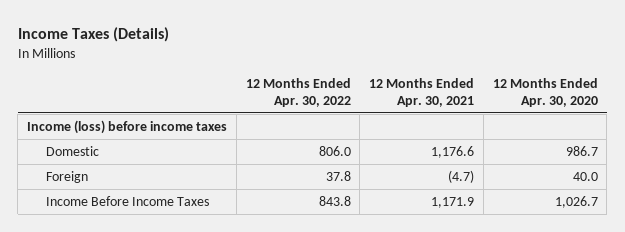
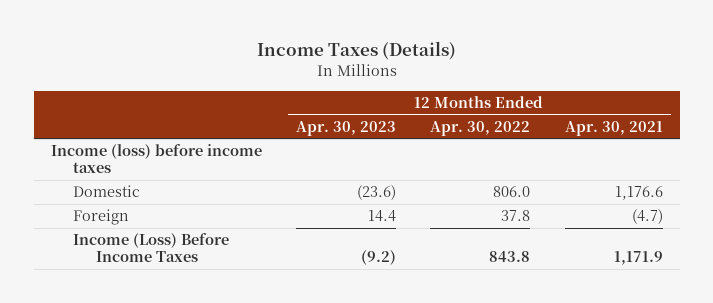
- | 12 Months Ended Apr. 30, 2022 | 12 Months Ended Apr. 30, 2021 | 12 Months Ended Apr. 30, 2020
+ | 12 Months Ended Apr. 30, 2023 | 12 Months Ended Apr. 30, 2022 | 12 Months Ended Apr. 30, 2021
- Income Before Income Taxes | 843.8 | 1,171.9 | 1,026.7
+ Income (Loss) Before Income Taxes | (9.2) | 843.8 | 1,171.9

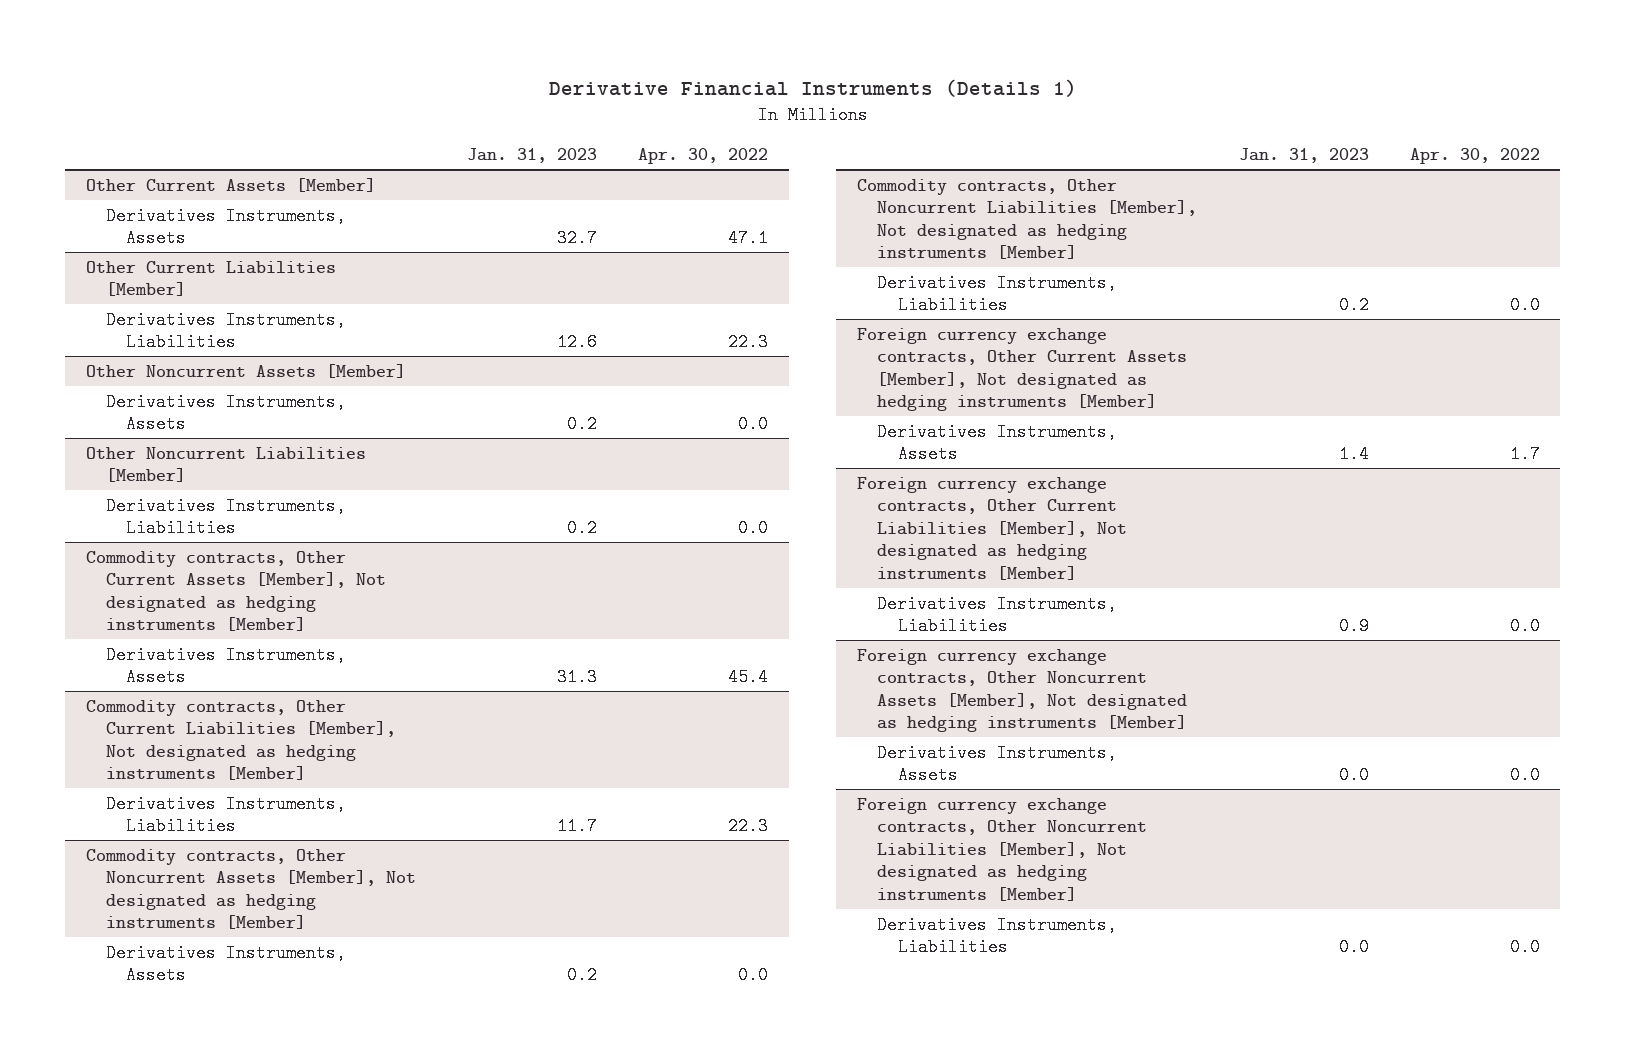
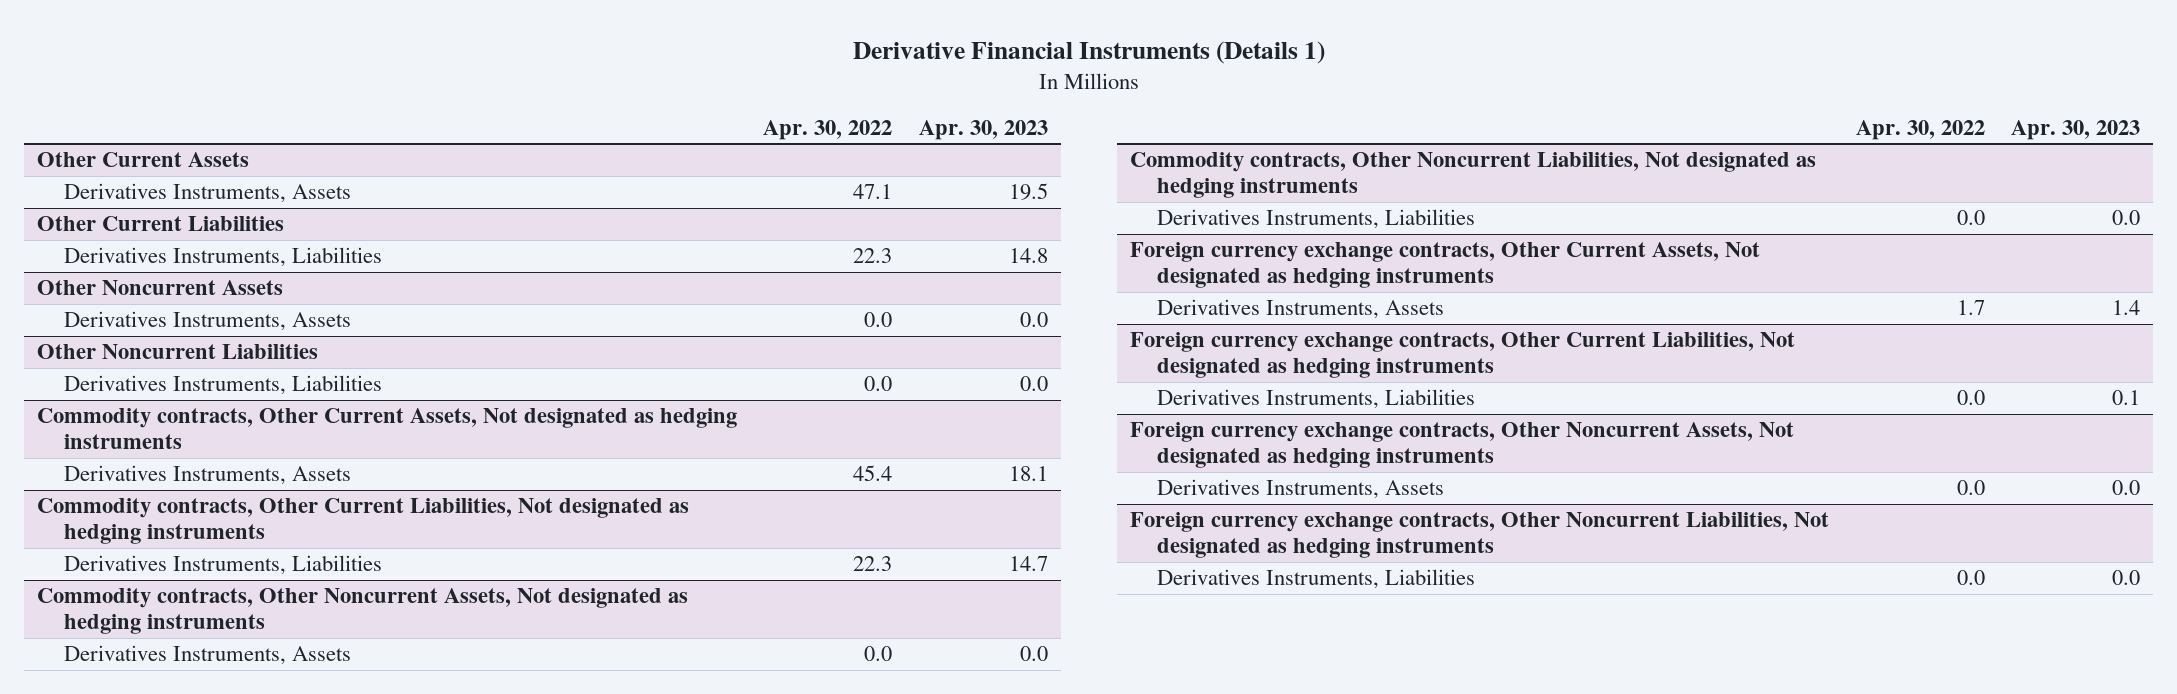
- | Jan. 31, 2023 | Apr. 30, 2022
+ | Apr. 30, 2022 | Apr. 30, 2023
- Other Current Assets [Member]
+ Other Current Assets
- Other Current Liabilities [Member]
+ Other Current Liabilities
- Other Noncurrent Assets [Member]
+ Other Noncurrent Assets
- Other Noncurrent Liabilities [Member]
+ Other Noncurrent Liabilities
- Commodity contracts, Other Current Assets [Member], Not designated as hedging instruments [Member]
+ Commodity contracts, Other Current Assets, Not designated as hedging instruments
- Commodity contracts, Other Current Liabilities [Member], Not designated as hedging instruments [Member]
+ Commodity contracts, Other Current Liabilities, Not designated as hedging instruments
- Commodity contracts, Other Noncurrent Assets [Member], Not designated as hedging instruments [Member]
+ Commodity contracts, Other Noncurrent Assets, Not designated as hedging instruments
- Commodity contracts, Other Noncurrent Liabilities [Member], Not designated as hedging instruments [Member]
+ Commodity contracts, Other Noncurrent Liabilities, Not designated as hedging instruments
- Foreign currency exchange contracts, Other Current Assets [Member], Not designated as hedging instruments [Member]
+ Foreign currency exchange contracts, Other Current Assets, Not designated as hedging instruments
- Foreign currency exchange contracts, Other Current Liabilities [Member], Not designated as hedging instruments [Member]
+ Foreign currency exchange contracts, Other Current Liabilities, Not designated as hedging instruments
- Foreign currency exchange contracts, Other Noncurrent Assets [Member], Not designated as hedging instruments [Member]
+ Foreign currency exchange contracts, Other Noncurrent Assets, Not designated as hedging instruments
- Foreign currency exchange contracts, Other Noncurrent Liabilities [Member], Not designated as hedging instruments [Member]
+ Foreign currency exchange contracts, Other Noncurrent Liabilities, Not designated as hedging instruments

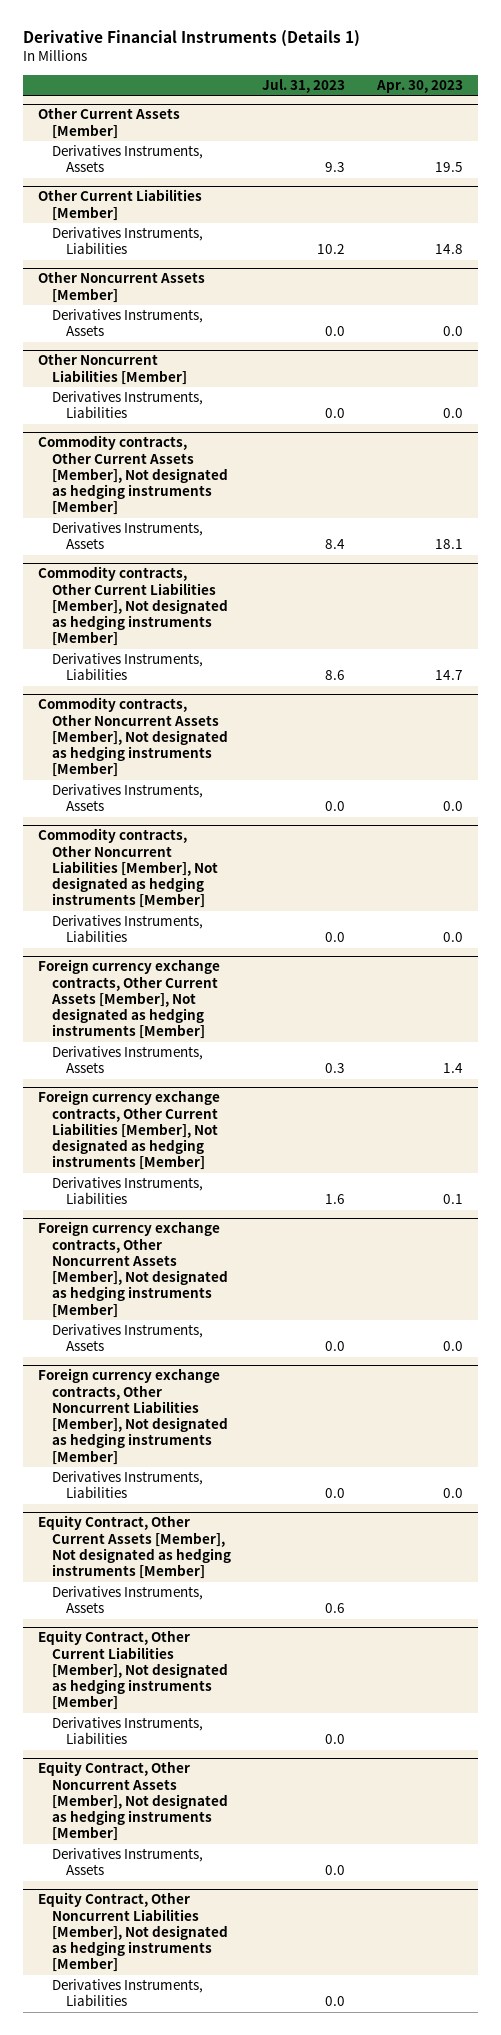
- | Apr. 30, 2022 | Apr. 30, 2023
+ | Jul. 31, 2023 | Apr. 30, 2023
- Other Current Assets
+ Other Current Assets [Member]
- Other Current Liabilities
+ Other Current Liabilities [Member]
- Other Noncurrent Assets
+ Other Noncurrent Assets [Member]
- Other Noncurrent Liabilities
+ Other Noncurrent Liabilities [Member]
- Commodity contracts, Other Current Assets, Not designated as hedging instruments
+ Commodity contracts, Other Current Assets [Member], Not designated as hedging instruments [Member]
- Commodity contracts, Other Current Liabilities, Not designated as hedging instruments
+ Commodity contracts, Other Current Liabilities [Member], Not designated as hedging instruments [Member]
- Commodity contracts, Other Noncurrent Assets, Not designated as hedging instruments
+ Commodity contracts, Other Noncurrent Assets [Member], Not designated as hedging instruments [Member]
- Commodity contracts, Other Noncurrent Liabilities, Not designated as hedging instruments
+ Commodity contracts, Other Noncurrent Liabilities [Member], Not designated as hedging instruments [Member]
- Foreign currency exchange contracts, Other Current Assets, Not designated as hedging instruments
+ Foreign currency exchange contracts, Other Current Assets [Member], Not designated as hedging instruments [Member]
- Foreign currency exchange contracts, Other Current Liabilities, Not designated as hedging instruments
+ Foreign currency exchange contracts, Other Current Liabilities [Member], Not designated as hedging instruments [Member]
- Foreign currency exchange contracts, Other Noncurrent Assets, Not designated as hedging instruments
+ Foreign currency exchange contracts, Other Noncurrent Assets [Member], Not designated as hedging instruments [Member]
- Foreign currency exchange contracts, Other Noncurrent Liabilities, Not designated as hedging instruments
+ Foreign currency exchange contracts, Other Noncurrent Liabilities [Member], Not designated as hedging instruments [Member]
+ Equity Contract, Other Current Assets [Member], Not designated as hedging instruments [Member]
+ Derivatives Instruments, Assets | 0.6 |
+ Equity Contract, Other Current Liabilities [Member], Not designated as hedging instruments [Member]
+ Derivatives Instruments, Liabilities | 0.0 |
+ Equity Contract, Other Noncurrent Assets [Member], Not designated as hedging instruments [Member]
+ Derivatives Instruments, Assets | 0.0 |
+ Equity Contract, Other Noncurrent Liabilities [Member], Not designated as hedging instruments [Member]
+ Derivatives Instruments, Liabilities | 0.0 |

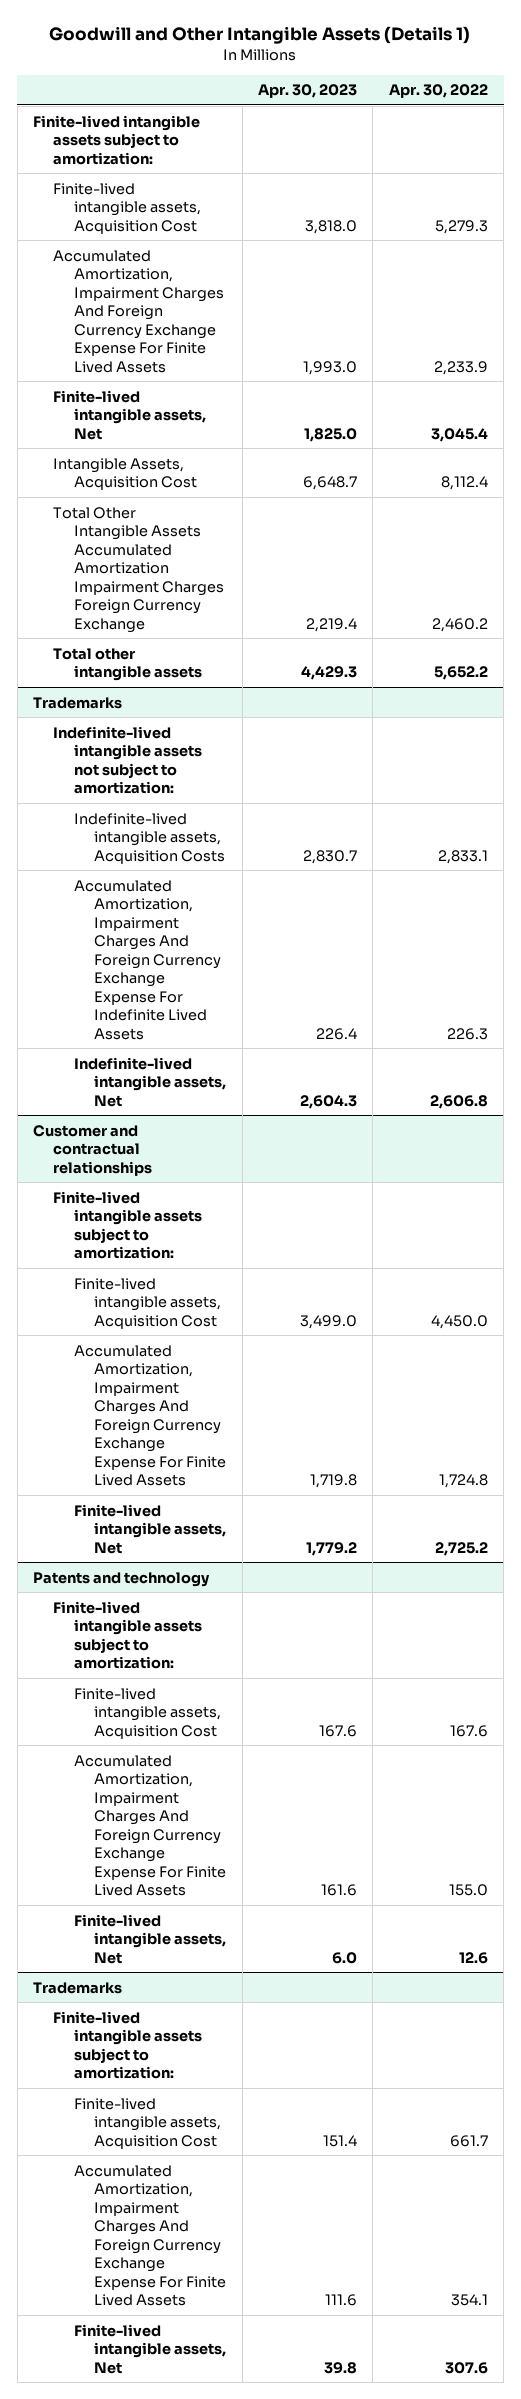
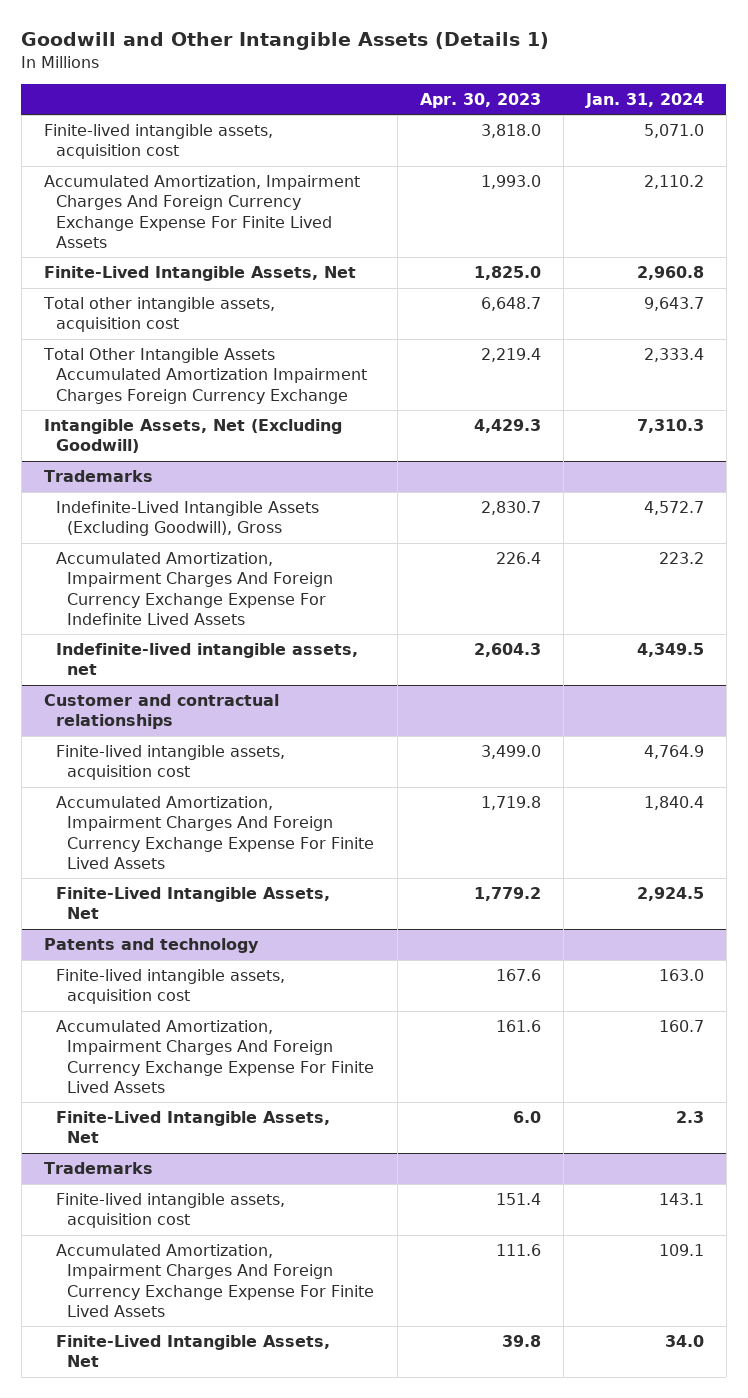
- | Apr. 30, 2023 | Apr. 30, 2022
+ | Apr. 30, 2023 | Jan. 31, 2024
- Finite-lived intangible assets subject to amortization:
- Finite-lived intangible assets, Acquisition Cost | 3,818.0 | 5,279.3
+ Finite-lived intangible assets, acquisition cost | 3,818.0 | 5,071.0
- Finite-lived intangible assets, Net | 1,825.0 | 3,045.4
- Intangible Assets, Acquisition Cost | 6,648.7 | 8,112.4
+ Finite-Lived Intangible Assets, Net | 1,825.0 | 2,960.8
+ Total other intangible assets, acquisition cost | 6,648.7 | 9,643.7
- Total other intangible assets | 4,429.3 | 5,652.2
+ Intangible Assets, Net (Excluding Goodwill) | 4,429.3 | 7,310.3
@ Trademarks
- Indefinite-lived intangible assets not subject to amortization:
- Indefinite-lived intangible assets, Acquisition Costs | 2,830.7 | 2,833.1
+ Indefinite-Lived Intangible Assets (Excluding Goodwill), Gross | 2,830.7 | 4,572.7
- Indefinite-lived intangible assets, Net | 2,604.3 | 2,606.8
+ Indefinite-lived intangible assets, net | 2,604.3 | 4,349.5
@ Customer and contractual relationships
- Finite-lived intangible assets subject to amortization:
- Finite-lived intangible assets, Acquisition Cost | 3,499.0 | 4,450.0
+ Finite-lived intangible assets, acquisition cost | 3,499.0 | 4,764.9
- Finite-lived intangible assets, Net | 1,779.2 | 2,725.2
+ Finite-Lived Intangible Assets, Net | 1,779.2 | 2,924.5
@ Patents and technology
- Finite-lived intangible assets subject to amortization:
- Finite-lived intangible assets, Acquisition Cost | 167.6 | 167.6
+ Finite-lived intangible assets, acquisition cost | 167.6 | 163.0
- Finite-lived intangible assets, Net | 6.0 | 12.6
+ Finite-Lived Intangible Assets, Net | 6.0 | 2.3
@ Trademarks
- Finite-lived intangible assets subject to amortization:
- Finite-lived intangible assets, Acquisition Cost | 151.4 | 661.7
+ Finite-lived intangible assets, acquisition cost | 151.4 | 143.1
- Finite-lived intangible assets, Net | 39.8 | 307.6
+ Finite-Lived Intangible Assets, Net | 39.8 | 34.0

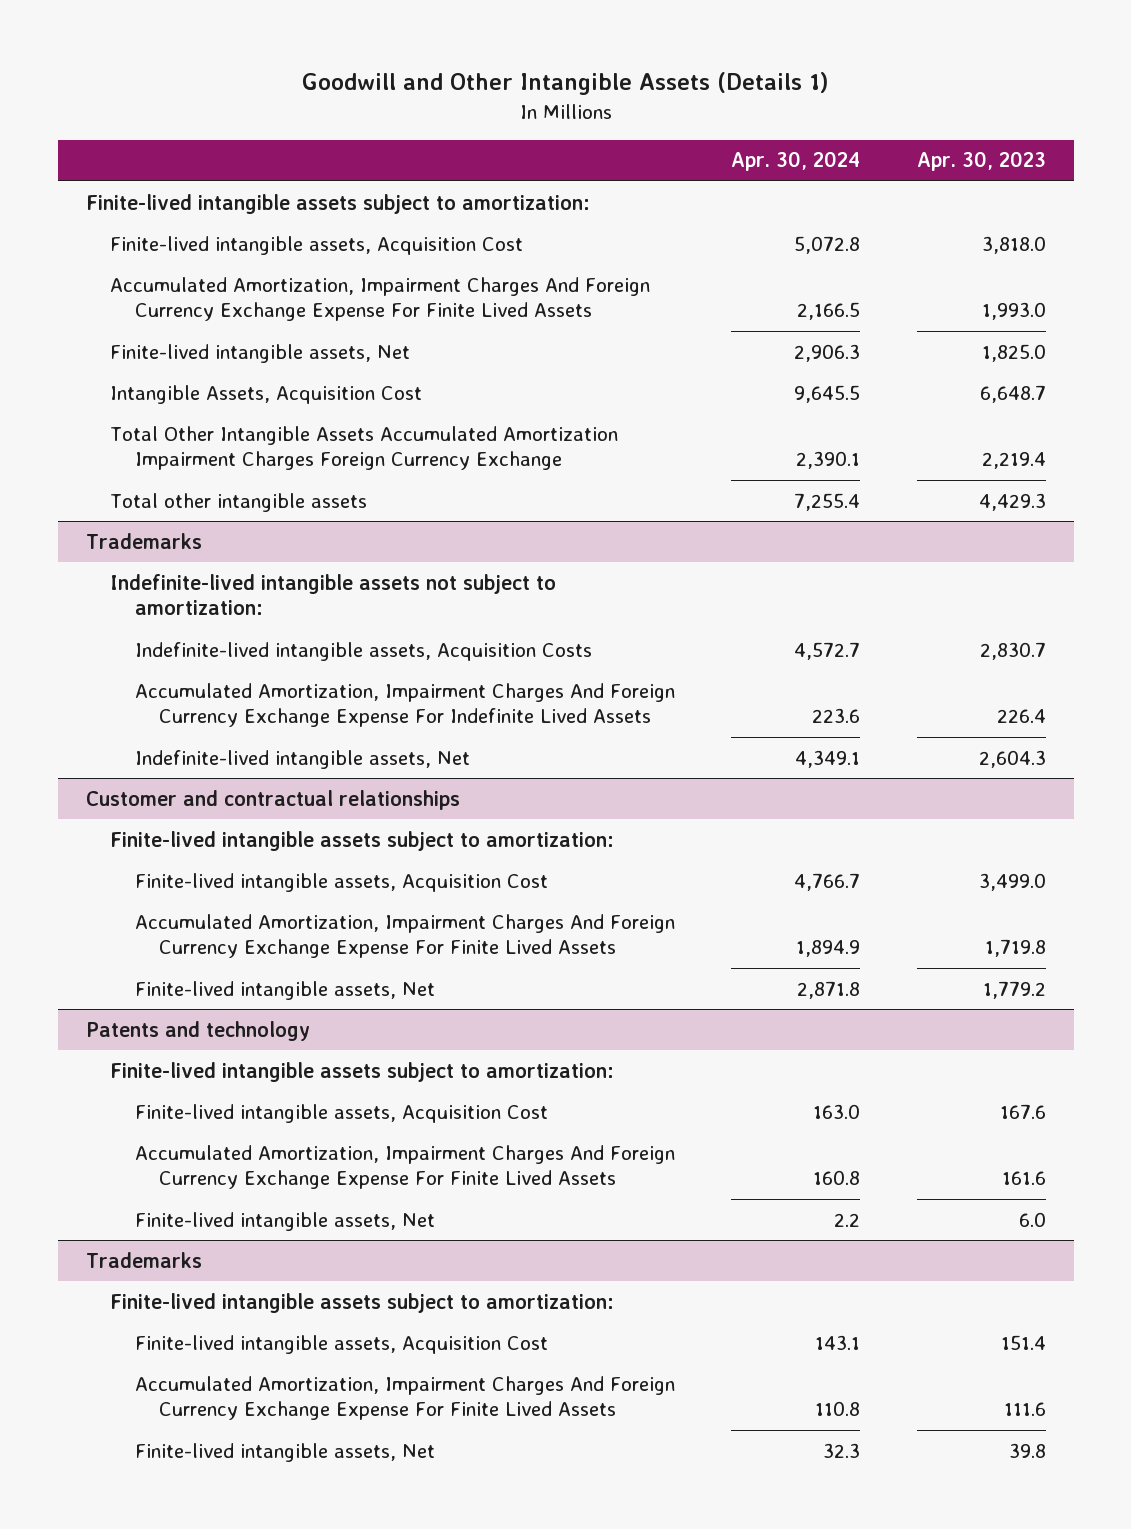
- | Apr. 30, 2023 | Jan. 31, 2024
+ | Apr. 30, 2024 | Apr. 30, 2023
- Finite-lived intangible assets, acquisition cost | 3,818.0 | 5,071.0
+ Finite-lived intangible assets subject to amortization:
+ Finite-lived intangible assets, Acquisition Cost | 5,072.8 | 3,818.0
- Finite-Lived Intangible Assets, Net | 1,825.0 | 2,960.8
- Total other intangible assets, acquisition cost | 6,648.7 | 9,643.7
+ Finite-lived intangible assets, Net | 2,906.3 | 1,825.0
+ Intangible Assets, Acquisition Cost | 9,645.5 | 6,648.7
- Intangible Assets, Net (Excluding Goodwill) | 4,429.3 | 7,310.3
+ Total other intangible assets | 7,255.4 | 4,429.3
@ Trademarks
- Indefinite-Lived Intangible Assets (Excluding Goodwill), Gross | 2,830.7 | 4,572.7
+ Indefinite-lived intangible assets not subject to amortization:
+ Indefinite-lived intangible assets, Acquisition Costs | 4,572.7 | 2,830.7
- Indefinite-lived intangible assets, net | 2,604.3 | 4,349.5
+ Indefinite-lived intangible assets, Net | 4,349.1 | 2,604.3
@ Customer and contractual relationships
- Finite-lived intangible assets, acquisition cost | 3,499.0 | 4,764.9
+ Finite-lived intangible assets subject to amortization:
+ Finite-lived intangible assets, Acquisition Cost | 4,766.7 | 3,499.0
- Finite-Lived Intangible Assets, Net | 1,779.2 | 2,924.5
+ Finite-lived intangible assets, Net | 2,871.8 | 1,779.2
@ Patents and technology
- Finite-lived intangible assets, acquisition cost | 167.6 | 163.0
+ Finite-lived intangible assets subject to amortization:
+ Finite-lived intangible assets, Acquisition Cost | 163.0 | 167.6
- Finite-Lived Intangible Assets, Net | 6.0 | 2.3
+ Finite-lived intangible assets, Net | 2.2 | 6.0
@ Trademarks
- Finite-lived intangible assets, acquisition cost | 151.4 | 143.1
+ Finite-lived intangible assets subject to amortization:
+ Finite-lived intangible assets, Acquisition Cost | 143.1 | 151.4
- Finite-Lived Intangible Assets, Net | 39.8 | 34.0
+ Finite-lived intangible assets, Net | 32.3 | 39.8

